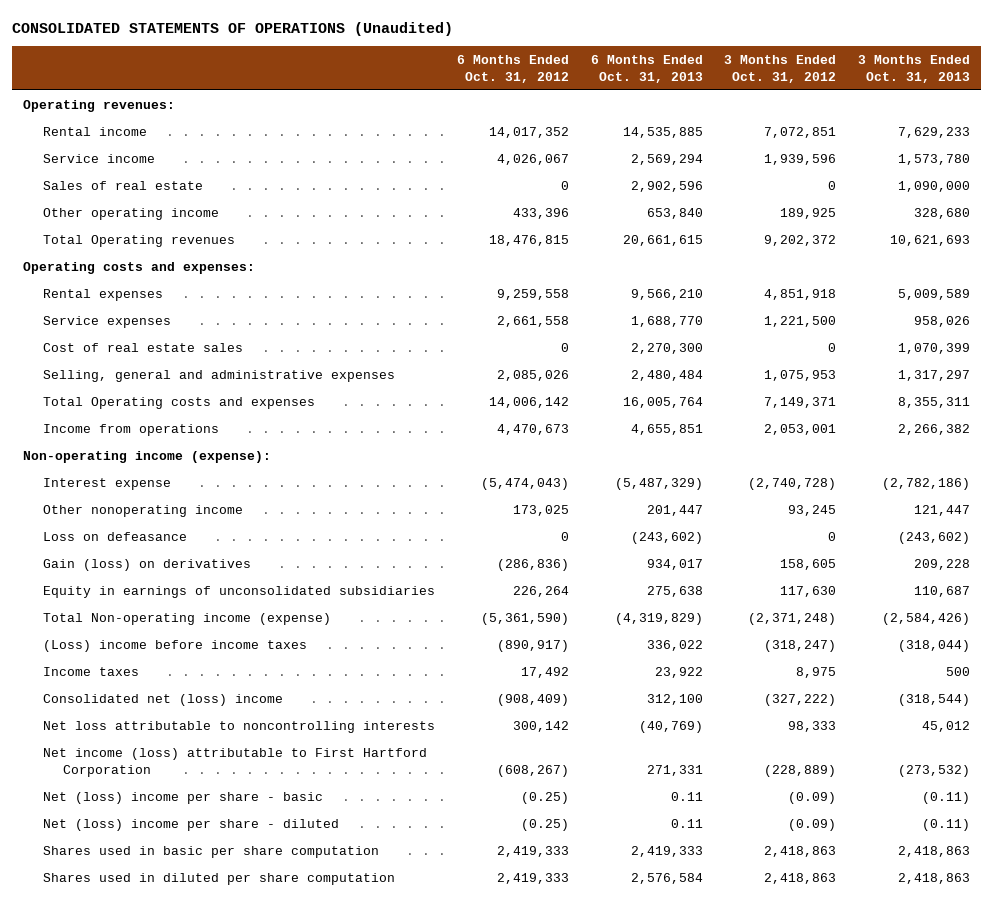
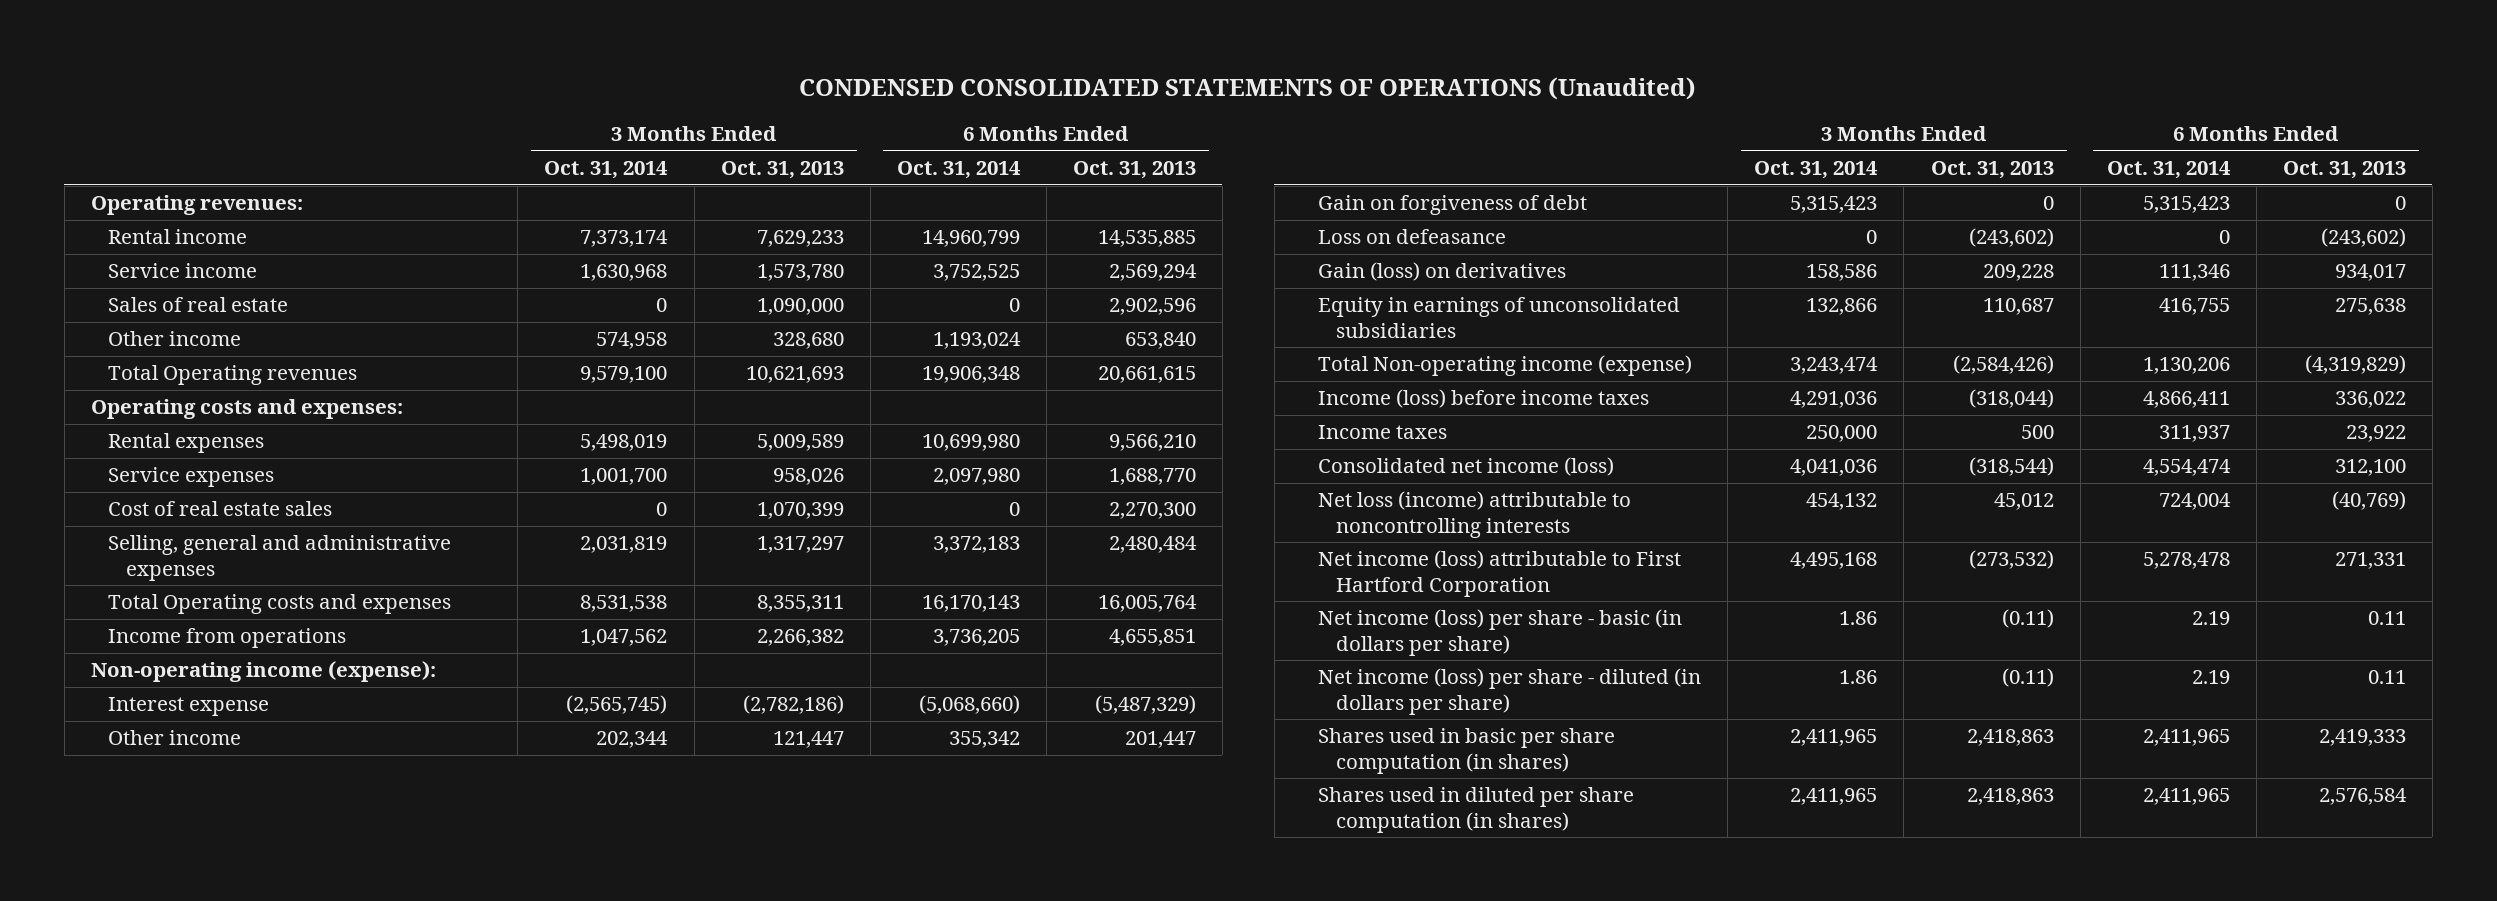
- CONSOLIDATED STATEMENTS OF OPERATIONS (Unaudited)
+ CONDENSED CONSOLIDATED STATEMENTS OF OPERATIONS (Unaudited)
- | 6 Months Ended Oct. 31, 2012 | 6 Months Ended Oct. 31, 2013 | 3 Months Ended Oct. 31, 2012 | 3 Months Ended Oct. 31, 2013
+ | 3 Months Ended Oct. 31, 2014 | 3 Months Ended Oct. 31, 2013 | 6 Months Ended Oct. 31, 2014 | 6 Months Ended Oct. 31, 2013
- Other operating income | 433,396 | 653,840 | 189,925 | 328,680
+ Other income | 574,958 | 328,680 | 1,193,024 | 653,840
- Other nonoperating income | 173,025 | 201,447 | 93,245 | 121,447
+ Other income | 202,344 | 121,447 | 355,342 | 201,447
+ Gain on forgiveness of debt | 5,315,423 | 0 | 5,315,423 | 0
- (Loss) income before income taxes | (890,917) | 336,022 | (318,247) | (318,044)
+ Income (loss) before income taxes | 4,291,036 | (318,044) | 4,866,411 | 336,022
- Consolidated net (loss) income | (908,409) | 312,100 | (327,222) | (318,544)
- Net loss attributable to noncontrolling interests | 300,142 | (40,769) | 98,333 | 45,012
+ Consolidated net income (loss) | 4,041,036 | (318,544) | 4,554,474 | 312,100
+ Net loss (income) attributable to noncontrolling interests | 454,132 | 45,012 | 724,004 | (40,769)
- Net (loss) income per share - basic | (0.25) | 0.11 | (0.09) | (0.11)
- Net (loss) income per share - diluted | (0.25) | 0.11 | (0.09) | (0.11)
- Shares used in basic per share computation | 2,419,333 | 2,419,333 | 2,418,863 | 2,418,863
- Shares used in diluted per share computation | 2,419,333 | 2,576,584 | 2,418,863 | 2,418,863
+ Net income (loss) per share - basic (in dollars per share) | 1.86 | (0.11) | 2.19 | 0.11
+ Net income (loss) per share - diluted (in dollars per share) | 1.86 | (0.11) | 2.19 | 0.11
+ Shares used in basic per share computation (in shares) | 2,411,965 | 2,418,863 | 2,411,965 | 2,419,333
+ Shares used in diluted per share computation (in shares) | 2,411,965 | 2,418,863 | 2,411,965 | 2,576,584

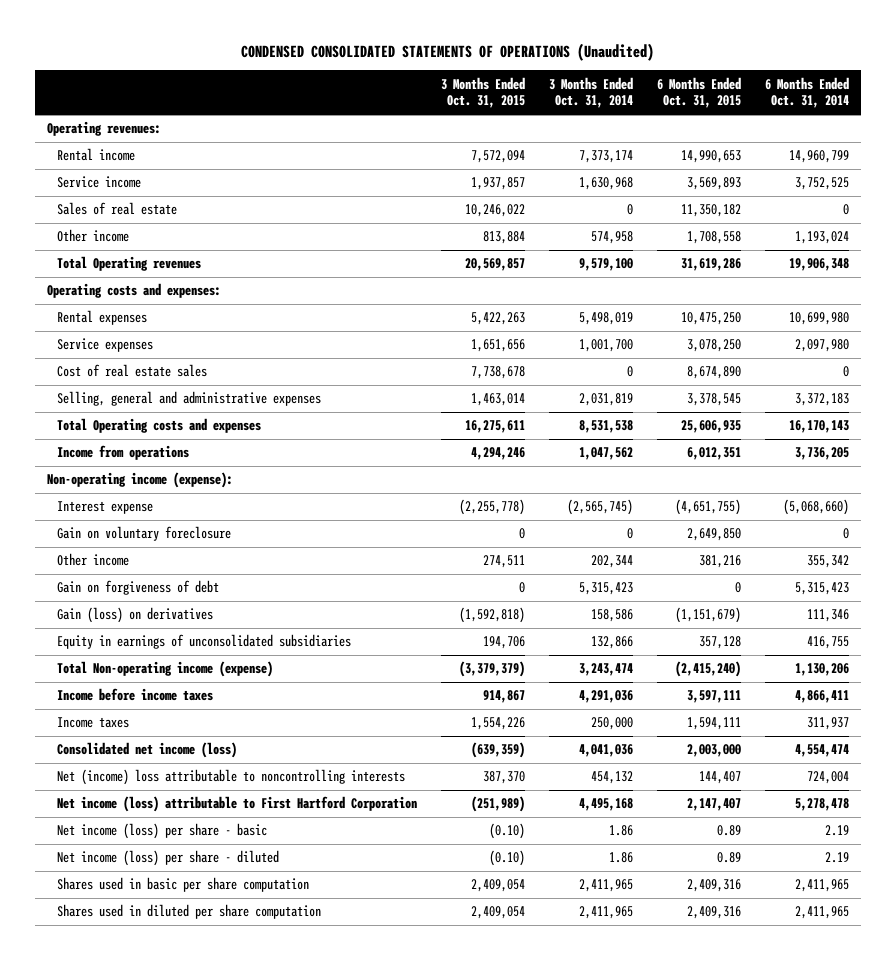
- | 3 Months Ended Oct. 31, 2014 | 3 Months Ended Oct. 31, 2013 | 6 Months Ended Oct. 31, 2014 | 6 Months Ended Oct. 31, 2013
+ | 3 Months Ended Oct. 31, 2015 | 3 Months Ended Oct. 31, 2014 | 6 Months Ended Oct. 31, 2015 | 6 Months Ended Oct. 31, 2014
+ Gain on voluntary foreclosure | 0 | 0 | 2,649,850 | 0
- Loss on defeasance | 0 | (243,602) | 0 | (243,602)
- Income (loss) before income taxes | 4,291,036 | (318,044) | 4,866,411 | 336,022
+ Income before income taxes | 914,867 | 4,291,036 | 3,597,111 | 4,866,411
- Net loss (income) attributable to noncontrolling interests | 454,132 | 45,012 | 724,004 | (40,769)
+ Net (income) loss attributable to noncontrolling interests | 387,370 | 454,132 | 144,407 | 724,004
- Net income (loss) per share - basic (in dollars per share) | 1.86 | (0.11) | 2.19 | 0.11
- Net income (loss) per share - diluted (in dollars per share) | 1.86 | (0.11) | 2.19 | 0.11
- Shares used in basic per share computation (in shares) | 2,411,965 | 2,418,863 | 2,411,965 | 2,419,333
- Shares used in diluted per share computation (in shares) | 2,411,965 | 2,418,863 | 2,411,965 | 2,576,584
+ Net income (loss) per share - basic | (0.10) | 1.86 | 0.89 | 2.19
+ Net income (loss) per share - diluted | (0.10) | 1.86 | 0.89 | 2.19
+ Shares used in basic per share computation | 2,409,054 | 2,411,965 | 2,409,316 | 2,411,965
+ Shares used in diluted per share computation | 2,409,054 | 2,411,965 | 2,409,316 | 2,411,965

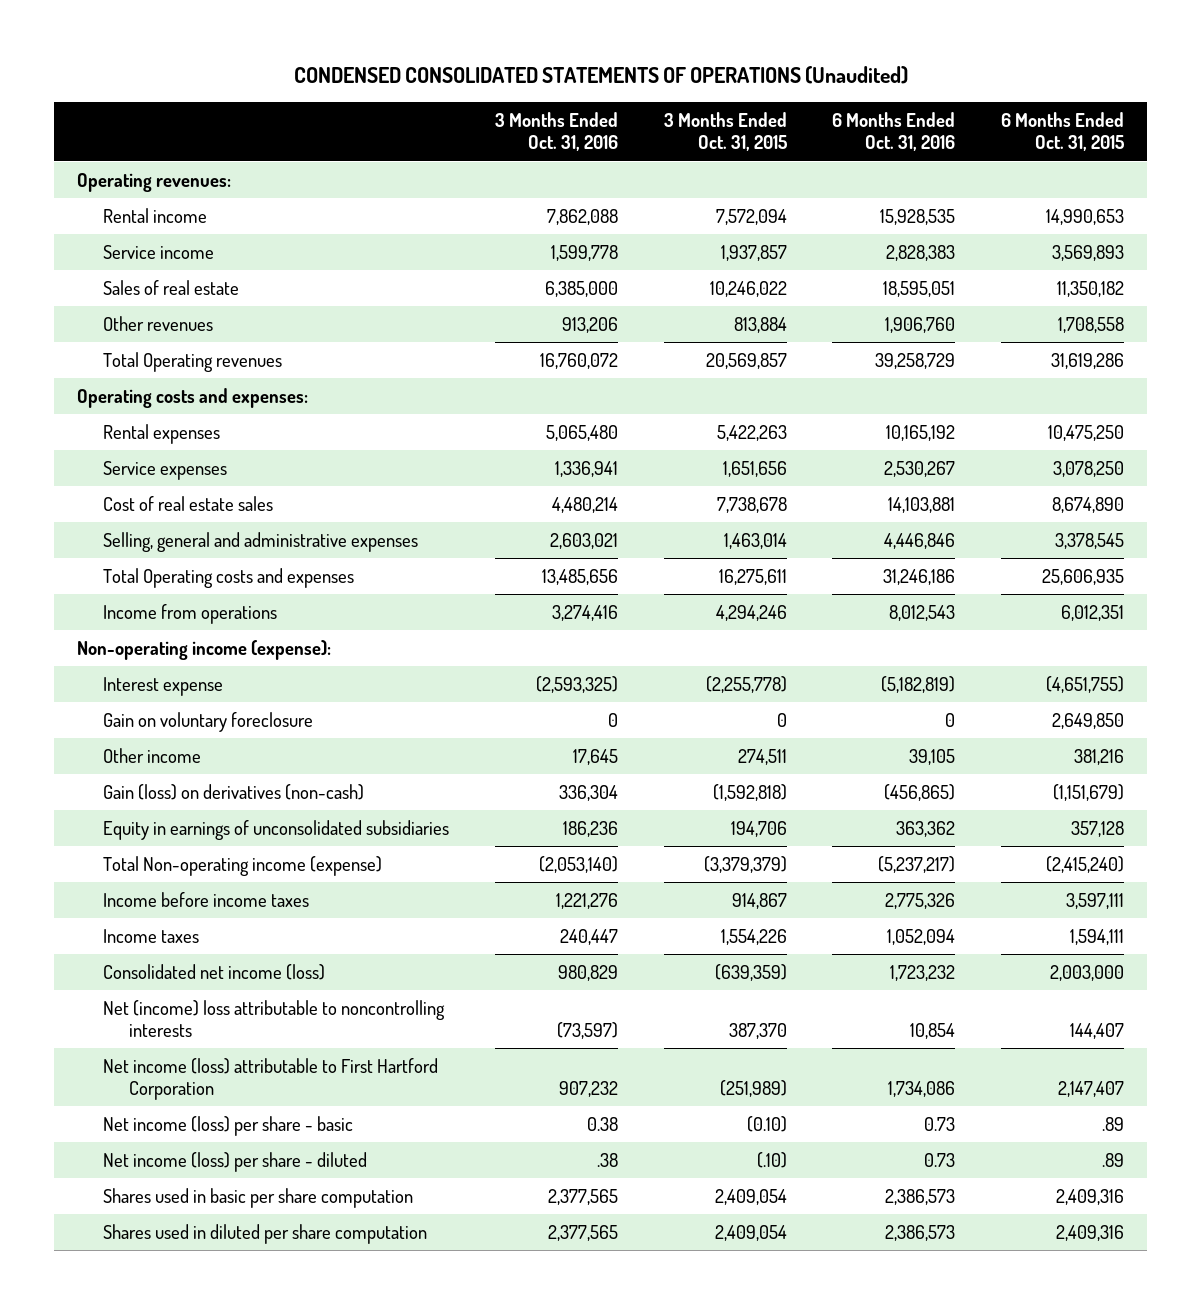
- | 3 Months Ended Oct. 31, 2015 | 3 Months Ended Oct. 31, 2014 | 6 Months Ended Oct. 31, 2015 | 6 Months Ended Oct. 31, 2014
+ | 3 Months Ended Oct. 31, 2016 | 3 Months Ended Oct. 31, 2015 | 6 Months Ended Oct. 31, 2016 | 6 Months Ended Oct. 31, 2015
- Other income | 813,884 | 574,958 | 1,708,558 | 1,193,024
+ Other revenues | 913,206 | 813,884 | 1,906,760 | 1,708,558
- Gain on forgiveness of debt | 0 | 5,315,423 | 0 | 5,315,423
- Gain (loss) on derivatives | (1,592,818) | 158,586 | (1,151,679) | 111,346
+ Gain (loss) on derivatives (non-cash) | 336,304 | (1,592,818) | (456,865) | (1,151,679)
- Net income (loss) per share - basic | (0.10) | 1.86 | 0.89 | 2.19
- Net income (loss) per share - diluted | (0.10) | 1.86 | 0.89 | 2.19
+ Net income (loss) per share - basic | 0.38 | (0.10) | 0.73 | .89
+ Net income (loss) per share - diluted | .38 | (.10) | 0.73 | .89

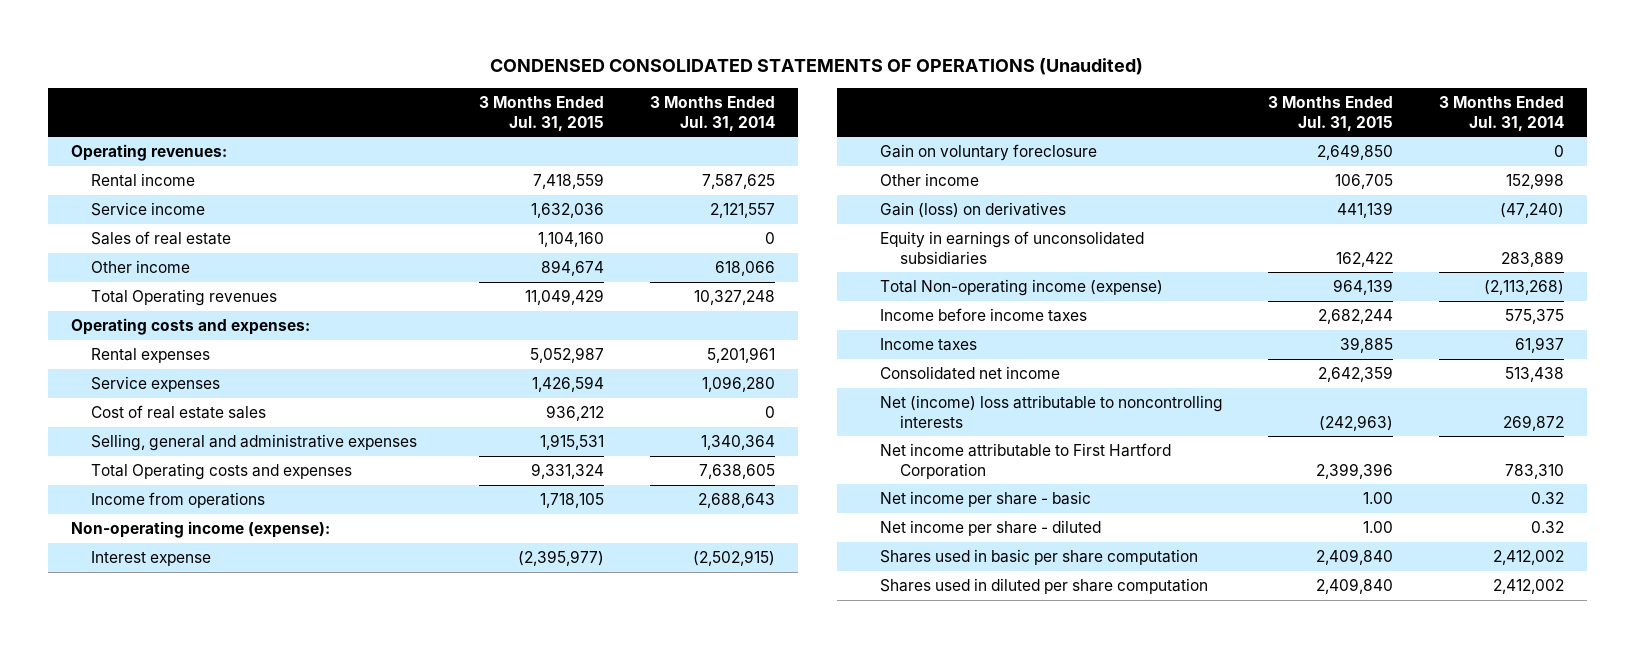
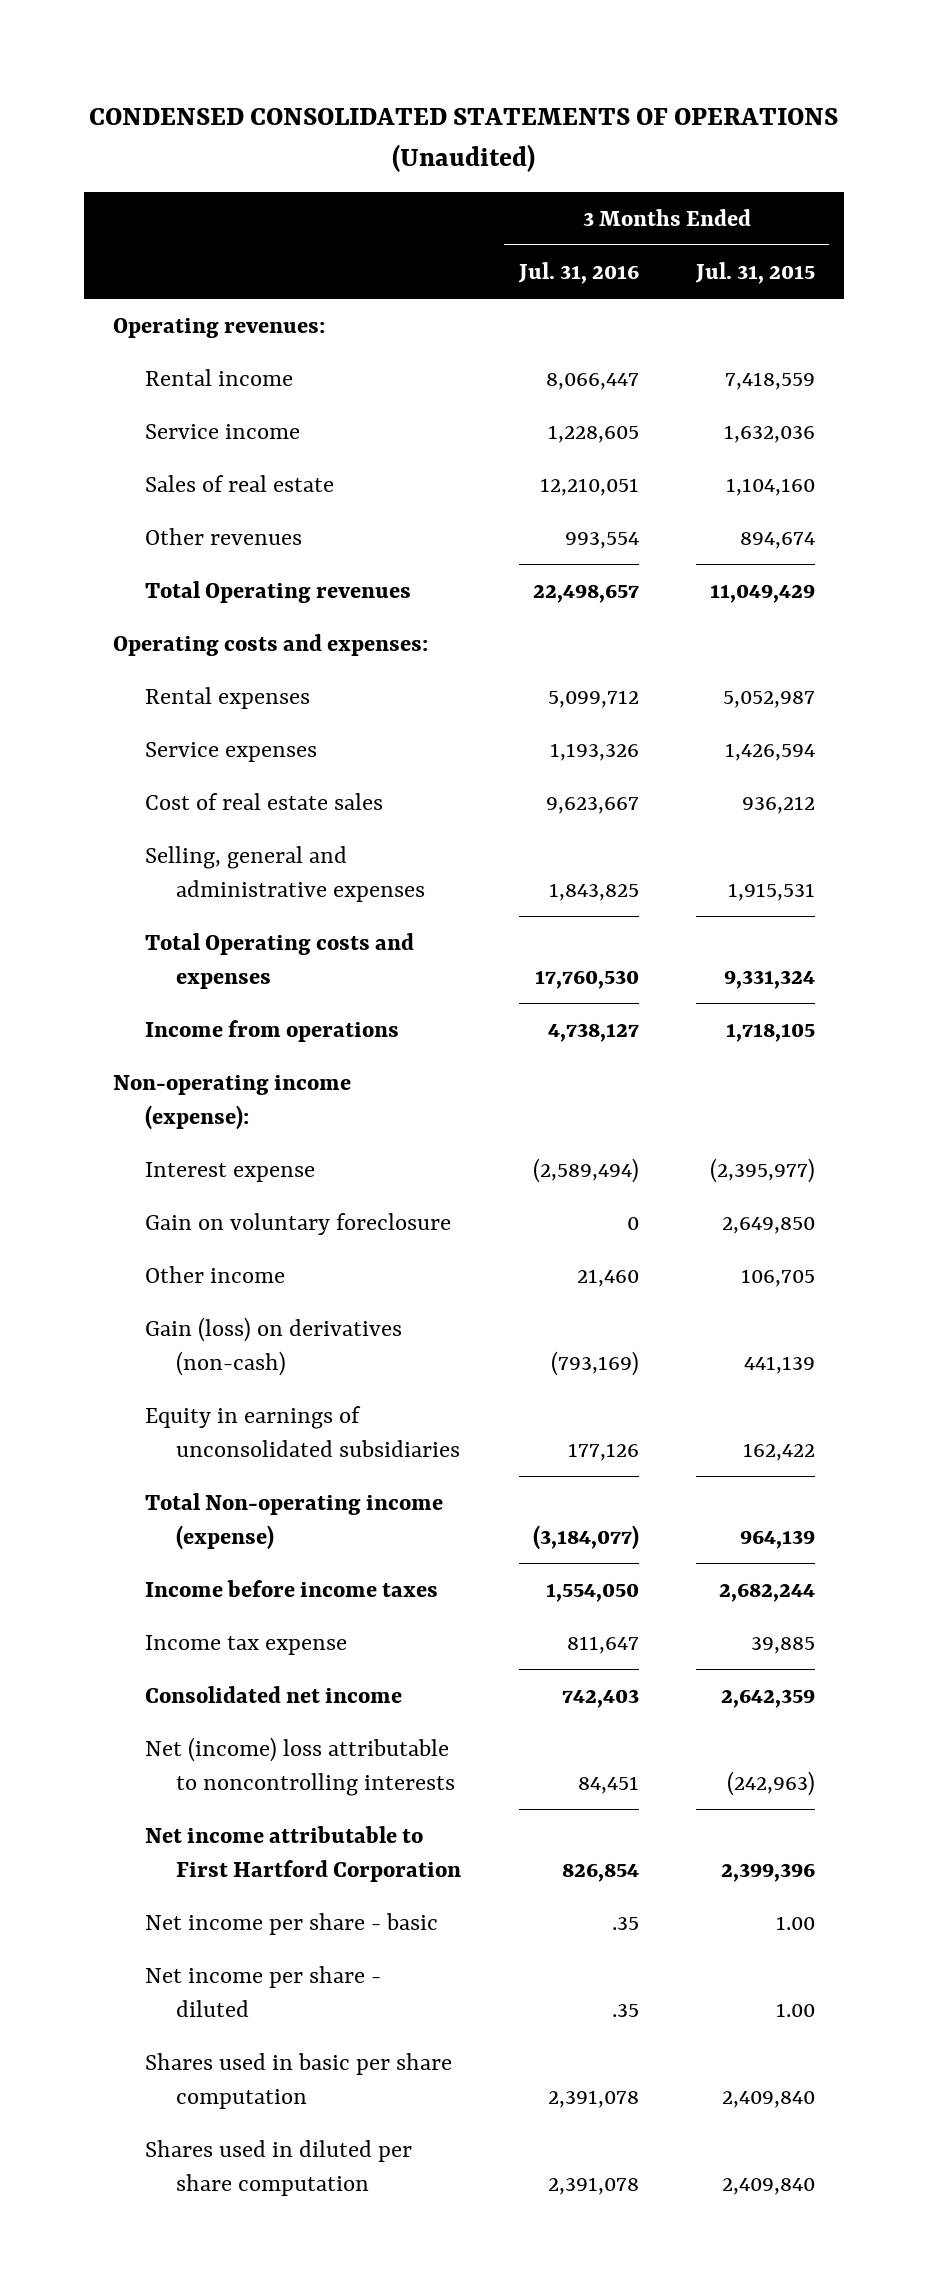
- | 3 Months Ended Jul. 31, 2015 | 3 Months Ended Jul. 31, 2014
+ | 3 Months Ended Jul. 31, 2016 | 3 Months Ended Jul. 31, 2015
- Other income | 894,674 | 618,066
+ Other revenues | 993,554 | 894,674
- Gain (loss) on derivatives | 441,139 | (47,240)
+ Gain (loss) on derivatives (non-cash) | (793,169) | 441,139
- Income taxes | 39,885 | 61,937
+ Income tax expense | 811,647 | 39,885

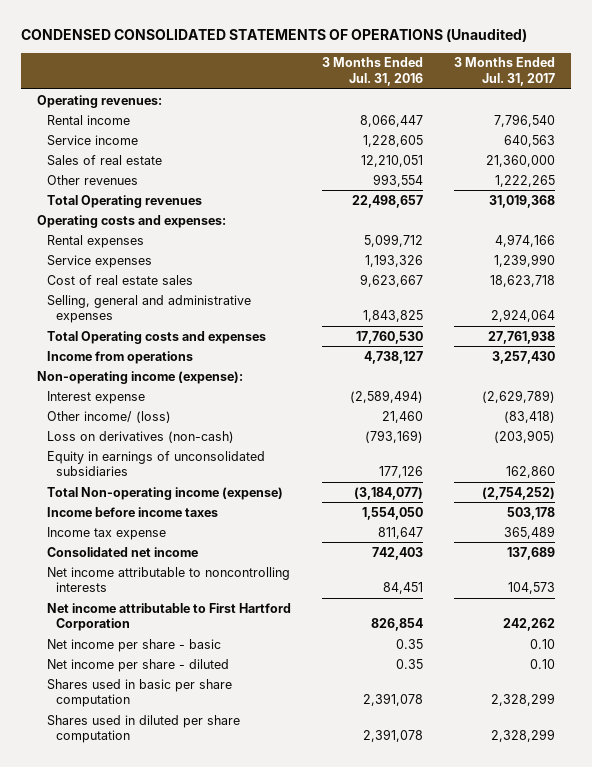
- | 3 Months Ended Jul. 31, 2016 | 3 Months Ended Jul. 31, 2015
+ | 3 Months Ended Jul. 31, 2016 | 3 Months Ended Jul. 31, 2017
- Gain on voluntary foreclosure | 0 | 2,649,850
- Other income | 21,460 | 106,705
- Gain (loss) on derivatives (non-cash) | (793,169) | 441,139
+ Other income/ (loss) | 21,460 | (83,418)
+ Loss on derivatives (non-cash) | (793,169) | (203,905)
- Net (income) loss attributable to noncontrolling interests | 84,451 | (242,963)
+ Net income attributable to noncontrolling interests | 84,451 | 104,573
- Net income per share - basic | .35 | 1.00
- Net income per share - diluted | .35 | 1.00
+ Net income per share - basic | 0.35 | 0.10
+ Net income per share - diluted | 0.35 | 0.10

